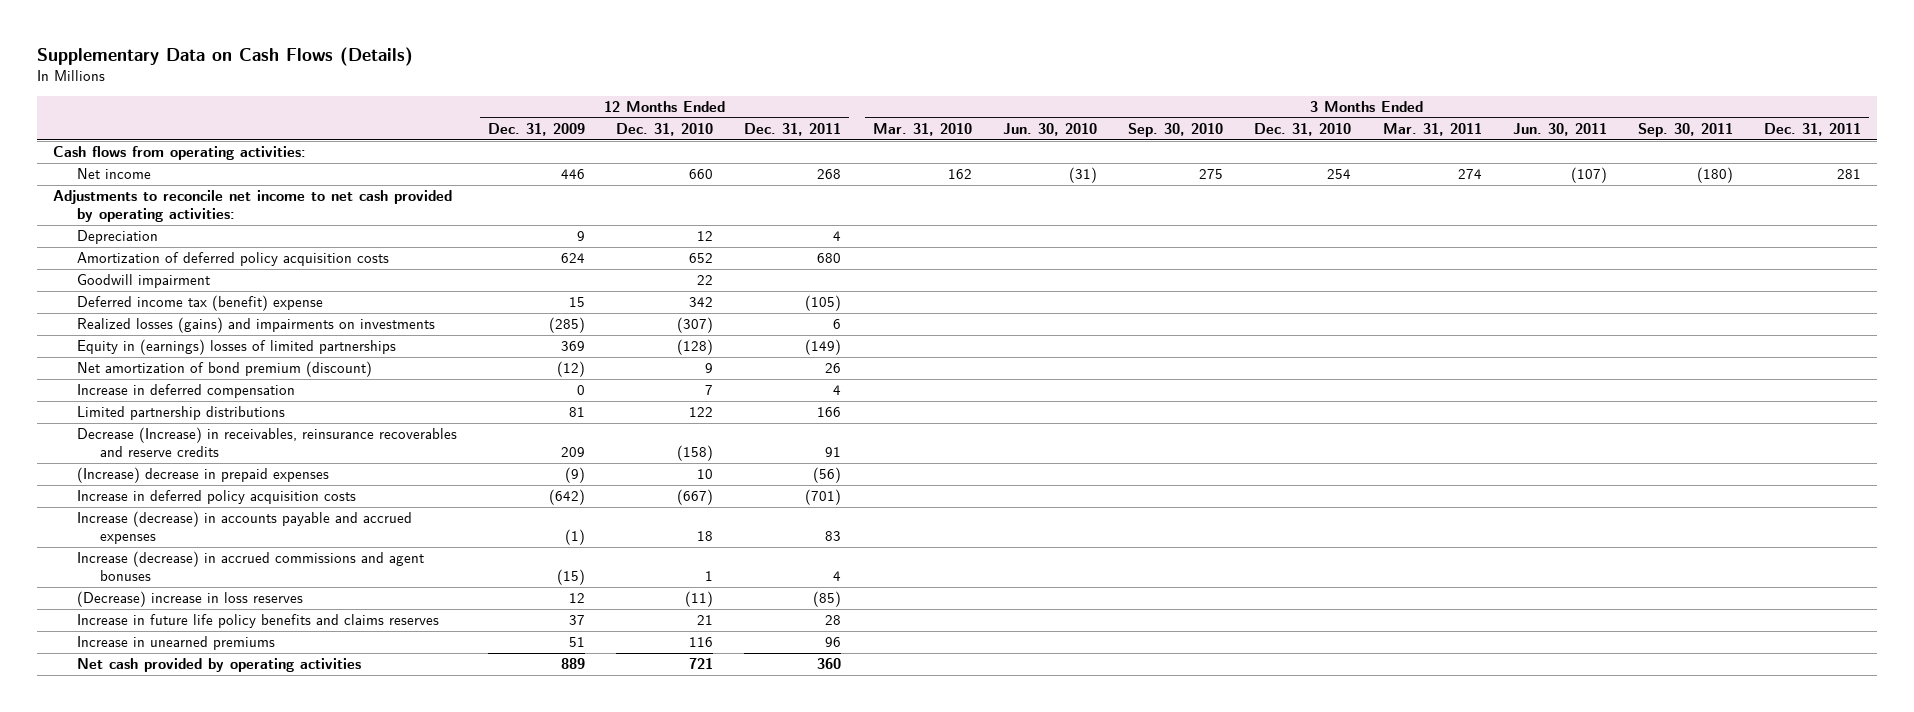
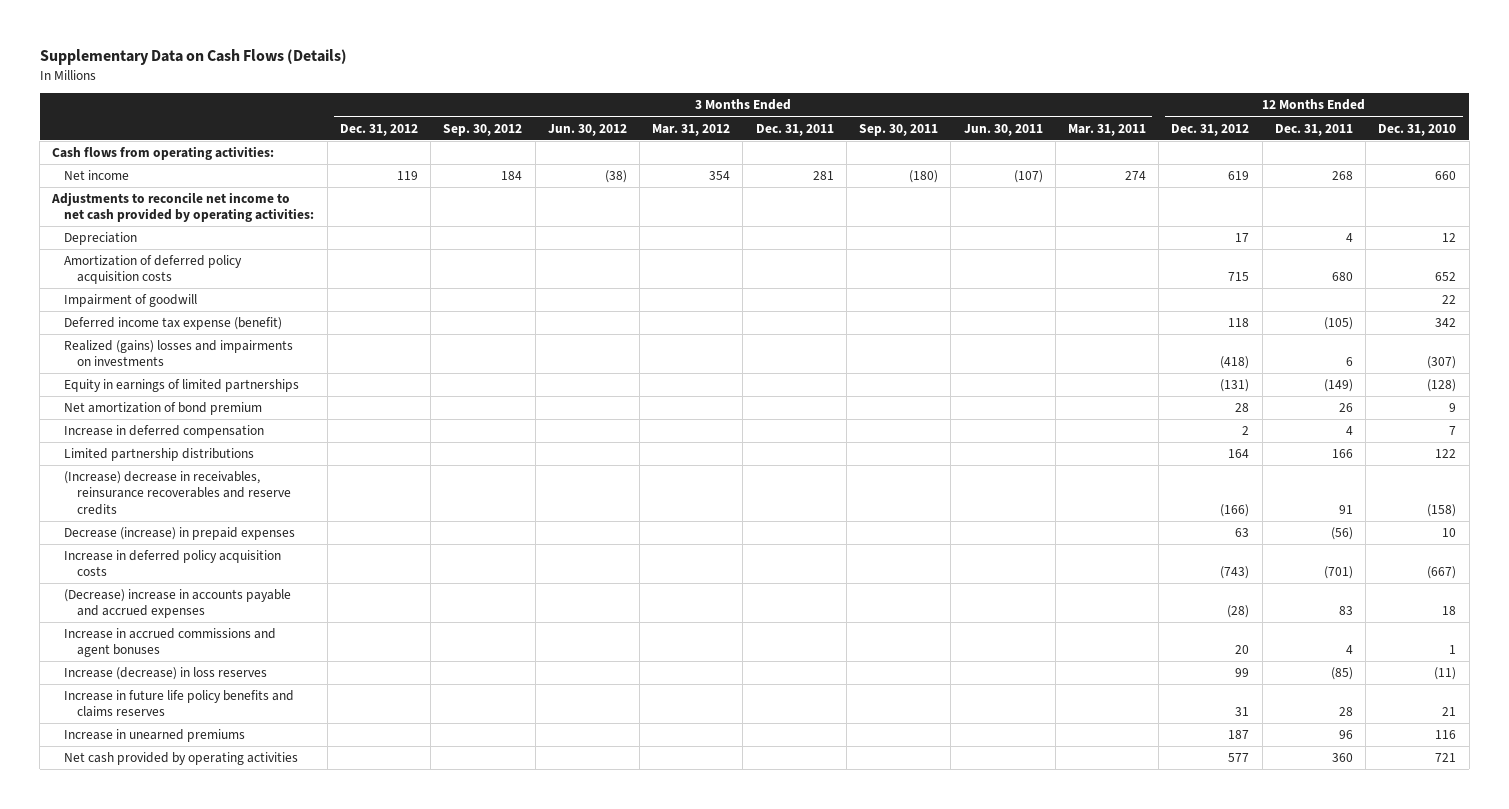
- | 12 Months Ended Dec. 31, 2009 | 12 Months Ended Dec. 31, 2010 | 12 Months Ended Dec. 31, 2011 | 3 Months Ended Mar. 31, 2010 | 3 Months Ended Jun. 30, 2010 | 3 Months Ended Sep. 30, 2010 | 3 Months Ended Dec. 31, 2010 | 3 Months Ended Mar. 31, 2011 | 3 Months Ended Jun. 30, 2011 | 3 Months Ended Sep. 30, 2011 | 3 Months Ended Dec. 31, 2011
+ | 3 Months Ended Dec. 31, 2012 | 3 Months Ended Sep. 30, 2012 | 3 Months Ended Jun. 30, 2012 | 3 Months Ended Mar. 31, 2012 | 3 Months Ended Dec. 31, 2011 | 3 Months Ended Sep. 30, 2011 | 3 Months Ended Jun. 30, 2011 | 3 Months Ended Mar. 31, 2011 | 12 Months Ended Dec. 31, 2012 | 12 Months Ended Dec. 31, 2011 | 12 Months Ended Dec. 31, 2010
- Goodwill impairment | | 22 | | | | | | | | |
- Deferred income tax (benefit) expense | 15 | 342 | (105) | | | | | | | |
- Realized losses (gains) and impairments on investments | (285) | (307) | 6 | | | | | | | |
- Equity in (earnings) losses of limited partnerships | 369 | (128) | (149) | | | | | | | |
- Net amortization of bond premium (discount) | (12) | 9 | 26 | | | | | | | |
+ Impairment of goodwill | | | | | | | | | | | 22
+ Deferred income tax expense (benefit) | | | | | | | | | 118 | (105) | 342
+ Realized (gains) losses and impairments on investments | | | | | | | | | (418) | 6 | (307)
+ Equity in earnings of limited partnerships | | | | | | | | | (131) | (149) | (128)
+ Net amortization of bond premium | | | | | | | | | 28 | 26 | 9
- Decrease (Increase) in receivables, reinsurance recoverables and reserve credits | 209 | (158) | 91 | | | | | | | |
- (Increase) decrease in prepaid expenses | (9) | 10 | (56) | | | | | | | |
+ (Increase) decrease in receivables, reinsurance recoverables and reserve credits | | | | | | | | | (166) | 91 | (158)
+ Decrease (increase) in prepaid expenses | | | | | | | | | 63 | (56) | 10
- Increase (decrease) in accounts payable and accrued expenses | (1) | 18 | 83 | | | | | | | |
- Increase (decrease) in accrued commissions and agent bonuses | (15) | 1 | 4 | | | | | | | |
- (Decrease) increase in loss reserves | 12 | (11) | (85) | | | | | | | |
+ (Decrease) increase in accounts payable and accrued expenses | | | | | | | | | (28) | 83 | 18
+ Increase in accrued commissions and agent bonuses | | | | | | | | | 20 | 4 | 1
+ Increase (decrease) in loss reserves | | | | | | | | | 99 | (85) | (11)

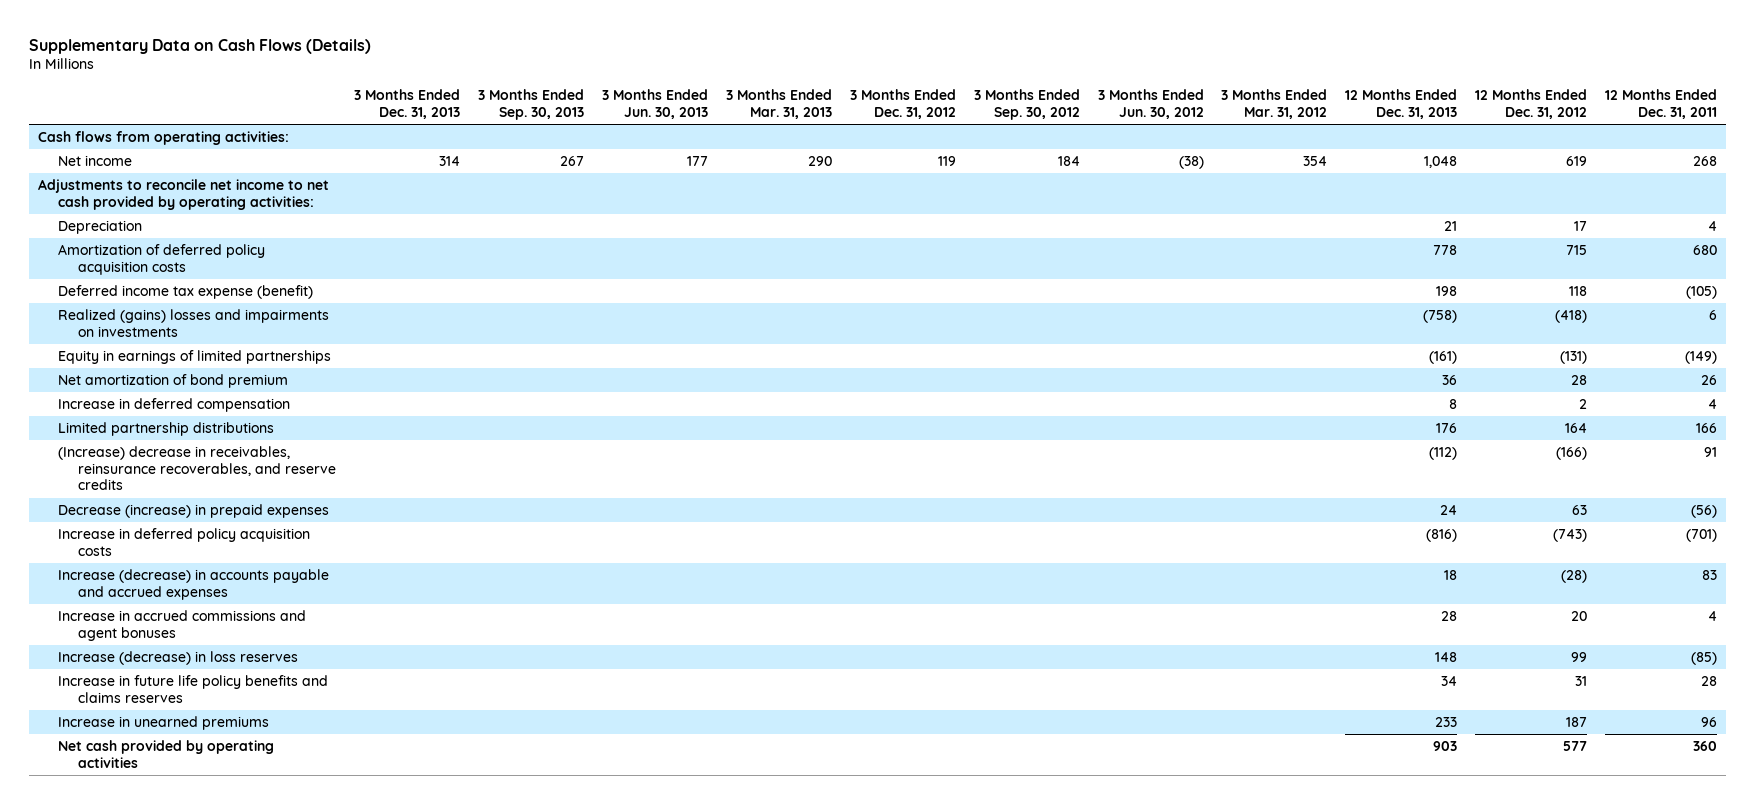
- | 3 Months Ended Dec. 31, 2012 | 3 Months Ended Sep. 30, 2012 | 3 Months Ended Jun. 30, 2012 | 3 Months Ended Mar. 31, 2012 | 3 Months Ended Dec. 31, 2011 | 3 Months Ended Sep. 30, 2011 | 3 Months Ended Jun. 30, 2011 | 3 Months Ended Mar. 31, 2011 | 12 Months Ended Dec. 31, 2012 | 12 Months Ended Dec. 31, 2011 | 12 Months Ended Dec. 31, 2010
+ | 3 Months Ended Dec. 31, 2013 | 3 Months Ended Sep. 30, 2013 | 3 Months Ended Jun. 30, 2013 | 3 Months Ended Mar. 31, 2013 | 3 Months Ended Dec. 31, 2012 | 3 Months Ended Sep. 30, 2012 | 3 Months Ended Jun. 30, 2012 | 3 Months Ended Mar. 31, 2012 | 12 Months Ended Dec. 31, 2013 | 12 Months Ended Dec. 31, 2012 | 12 Months Ended Dec. 31, 2011
- Impairment of goodwill | | | | | | | | | | | 22
- (Increase) decrease in receivables, reinsurance recoverables and reserve credits | | | | | | | | | (166) | 91 | (158)
+ (Increase) decrease in receivables, reinsurance recoverables, and reserve credits | | | | | | | | | (112) | (166) | 91
- (Decrease) increase in accounts payable and accrued expenses | | | | | | | | | (28) | 83 | 18
+ Increase (decrease) in accounts payable and accrued expenses | | | | | | | | | 18 | (28) | 83

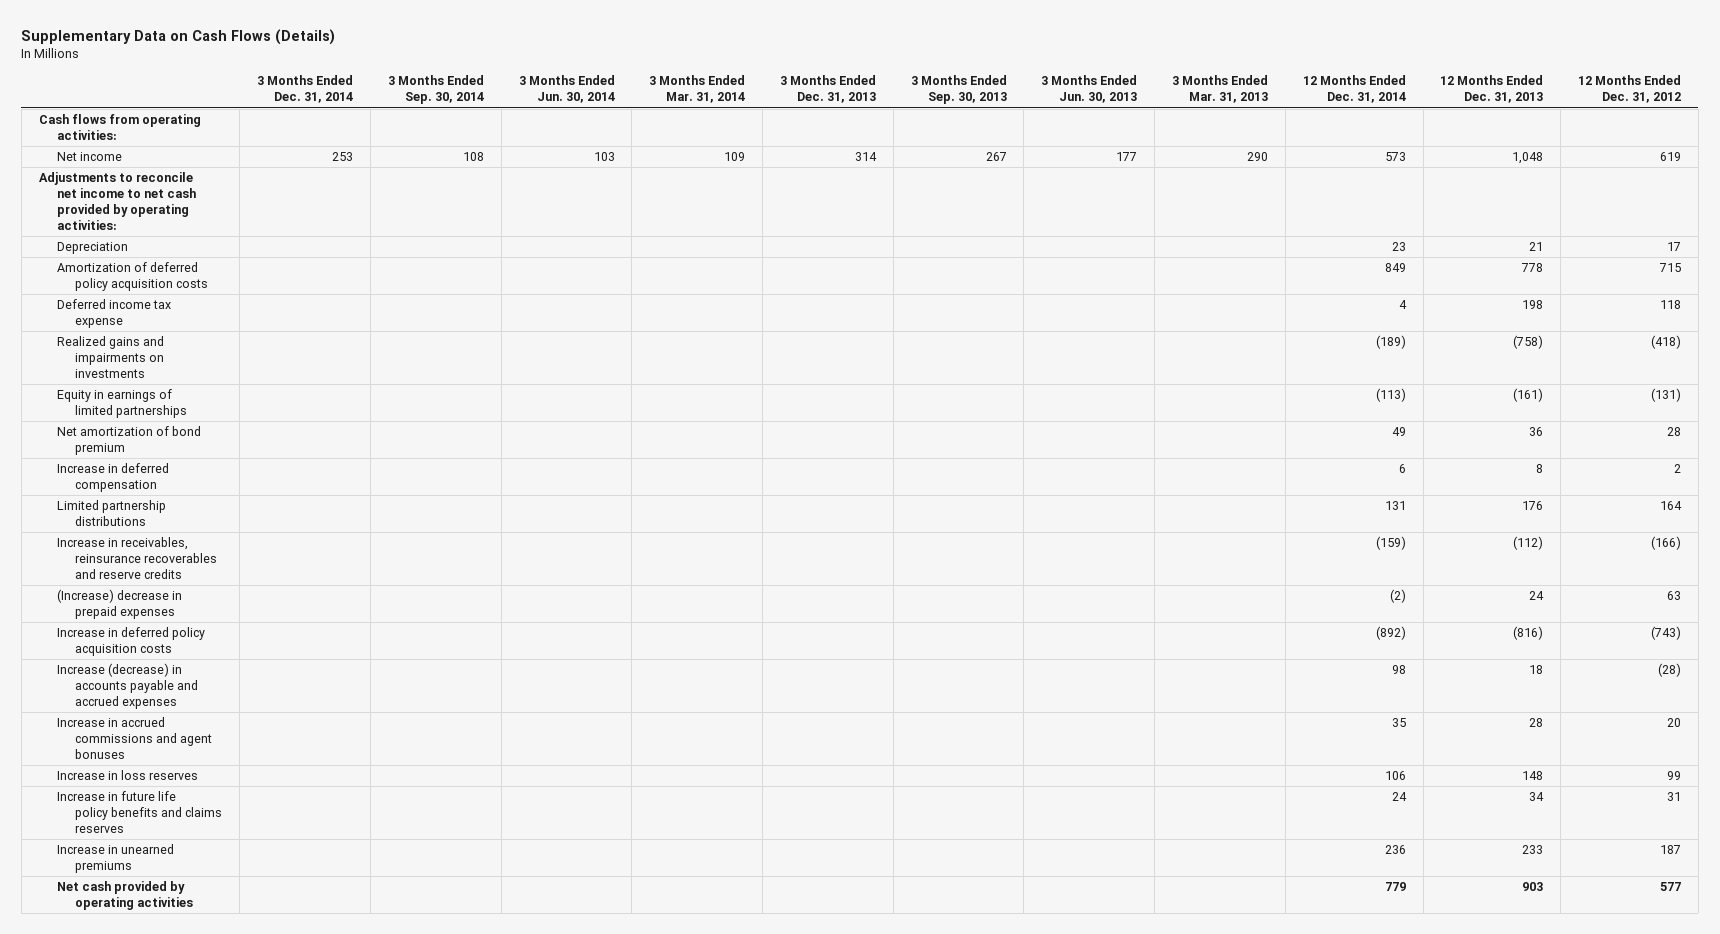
- | 3 Months Ended Dec. 31, 2013 | 3 Months Ended Sep. 30, 2013 | 3 Months Ended Jun. 30, 2013 | 3 Months Ended Mar. 31, 2013 | 3 Months Ended Dec. 31, 2012 | 3 Months Ended Sep. 30, 2012 | 3 Months Ended Jun. 30, 2012 | 3 Months Ended Mar. 31, 2012 | 12 Months Ended Dec. 31, 2013 | 12 Months Ended Dec. 31, 2012 | 12 Months Ended Dec. 31, 2011
+ | 3 Months Ended Dec. 31, 2014 | 3 Months Ended Sep. 30, 2014 | 3 Months Ended Jun. 30, 2014 | 3 Months Ended Mar. 31, 2014 | 3 Months Ended Dec. 31, 2013 | 3 Months Ended Sep. 30, 2013 | 3 Months Ended Jun. 30, 2013 | 3 Months Ended Mar. 31, 2013 | 12 Months Ended Dec. 31, 2014 | 12 Months Ended Dec. 31, 2013 | 12 Months Ended Dec. 31, 2012
- Deferred income tax expense (benefit) | | | | | | | | | 198 | 118 | (105)
- Realized (gains) losses and impairments on investments | | | | | | | | | (758) | (418) | 6
+ Deferred income tax expense | | | | | | | | | 4 | 198 | 118
+ Realized gains and impairments on investments | | | | | | | | | (189) | (758) | (418)
- (Increase) decrease in receivables, reinsurance recoverables, and reserve credits | | | | | | | | | (112) | (166) | 91
- Decrease (increase) in prepaid expenses | | | | | | | | | 24 | 63 | (56)
+ Increase in receivables, reinsurance recoverables and reserve credits | | | | | | | | | (159) | (112) | (166)
+ (Increase) decrease in prepaid expenses | | | | | | | | | (2) | 24 | 63
- Increase (decrease) in loss reserves | | | | | | | | | 148 | 99 | (85)
+ Increase in loss reserves | | | | | | | | | 106 | 148 | 99

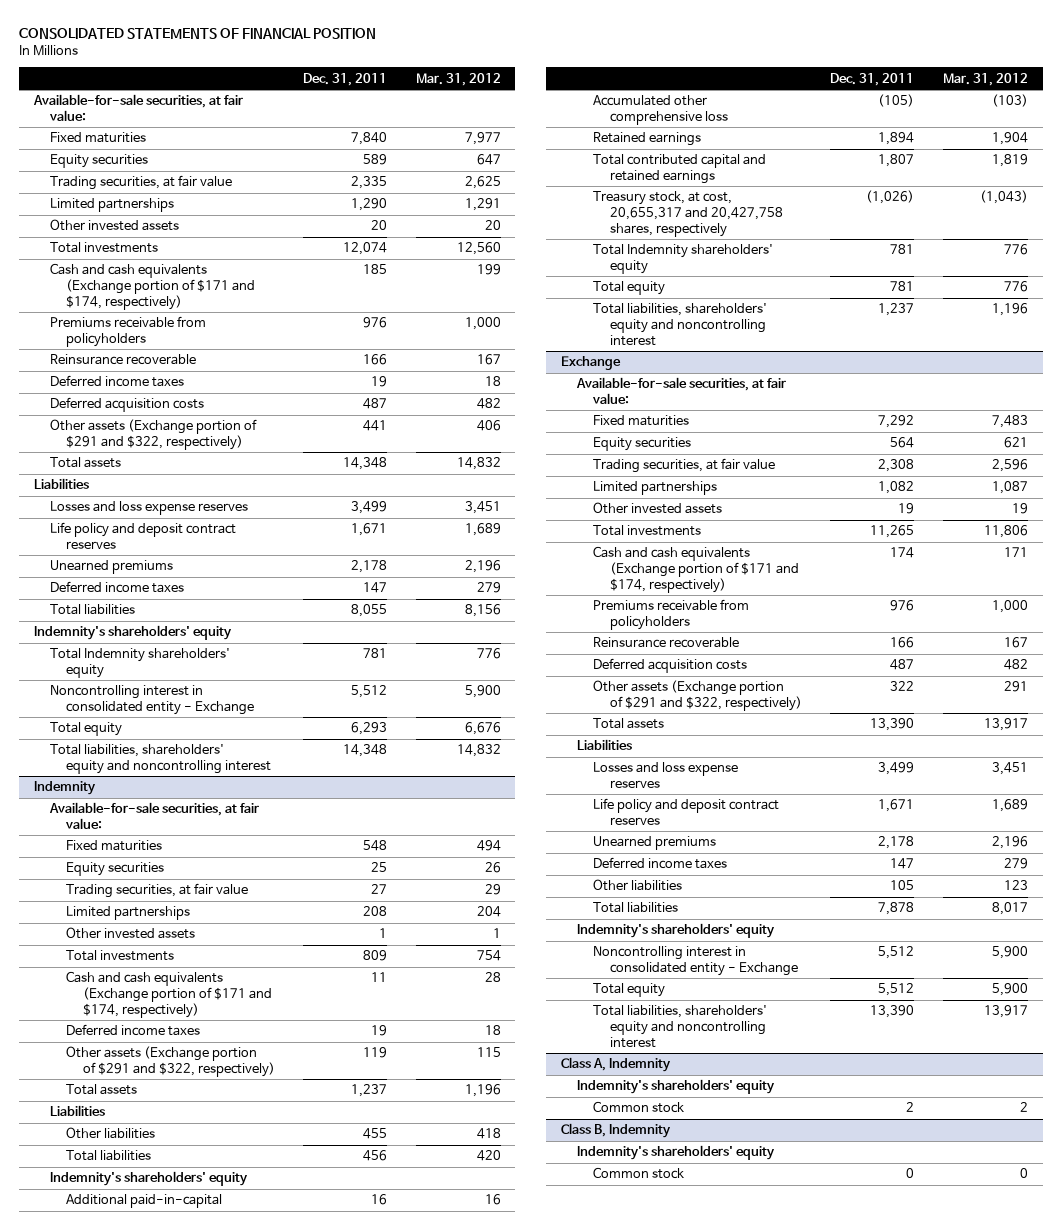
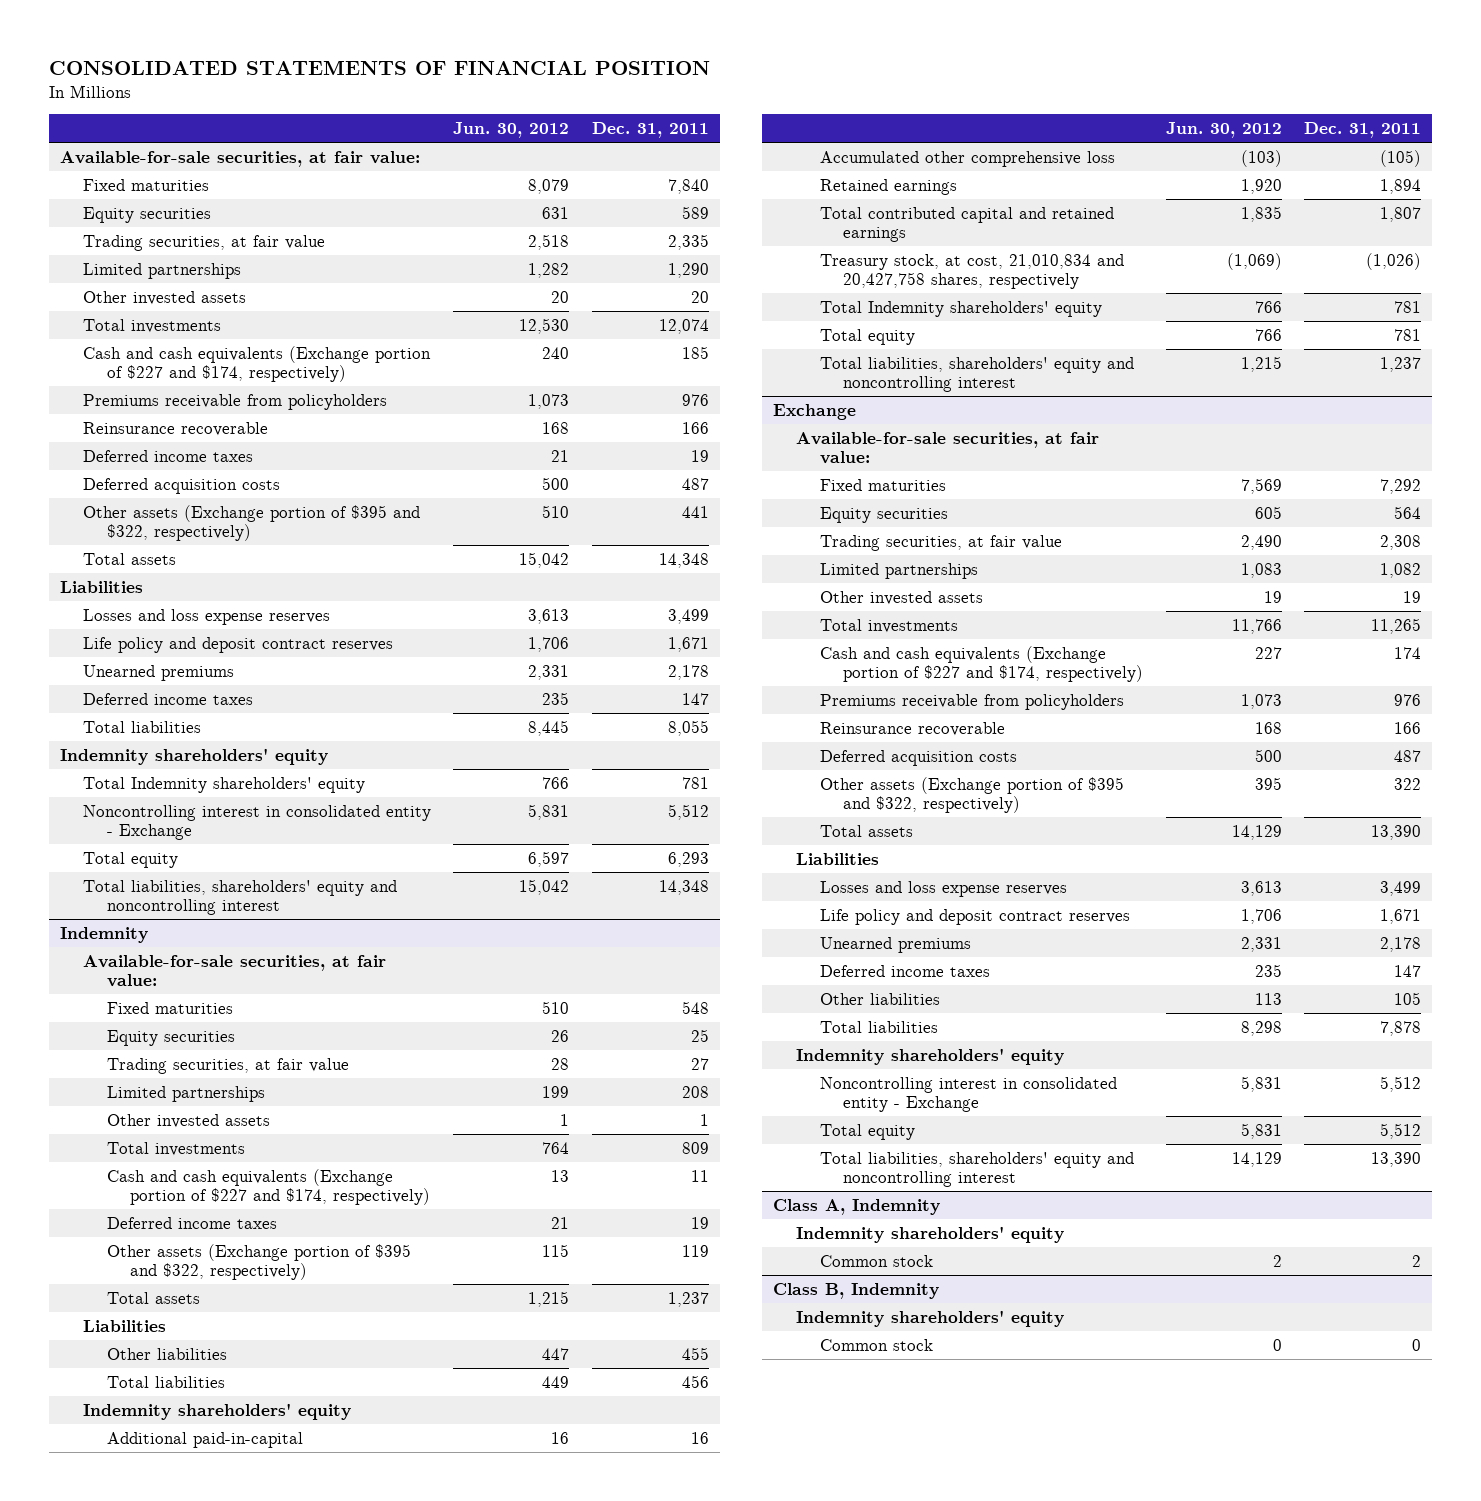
- | Dec. 31, 2011 | Mar. 31, 2012
+ | Jun. 30, 2012 | Dec. 31, 2011
- Cash and cash equivalents (Exchange portion of $171 and $174, respectively) | 185 | 199
+ Cash and cash equivalents (Exchange portion of $227 and $174, respectively) | 240 | 185
- Other assets (Exchange portion of $291 and $322, respectively) | 441 | 406
+ Other assets (Exchange portion of $395 and $322, respectively) | 510 | 441
- Indemnity's shareholders' equity
+ Indemnity shareholders' equity
@ Indemnity
- Cash and cash equivalents (Exchange portion of $171 and $174, respectively) | 11 | 28
+ Cash and cash equivalents (Exchange portion of $227 and $174, respectively) | 13 | 11
- Other assets (Exchange portion of $291 and $322, respectively) | 119 | 115
+ Other assets (Exchange portion of $395 and $322, respectively) | 115 | 119
- Indemnity's shareholders' equity
+ Indemnity shareholders' equity
- Treasury stock, at cost, 20,655,317 and 20,427,758 shares, respectively | (1,026) | (1,043)
+ Treasury stock, at cost, 21,010,834 and 20,427,758 shares, respectively | (1,069) | (1,026)
@ Exchange
- Cash and cash equivalents (Exchange portion of $171 and $174, respectively) | 174 | 171
+ Cash and cash equivalents (Exchange portion of $227 and $174, respectively) | 227 | 174
- Other assets (Exchange portion of $291 and $322, respectively) | 322 | 291
+ Other assets (Exchange portion of $395 and $322, respectively) | 395 | 322
- Indemnity's shareholders' equity
+ Indemnity shareholders' equity
@ Class A, Indemnity
- Indemnity's shareholders' equity
+ Indemnity shareholders' equity
@ Class B, Indemnity
- Indemnity's shareholders' equity
+ Indemnity shareholders' equity

